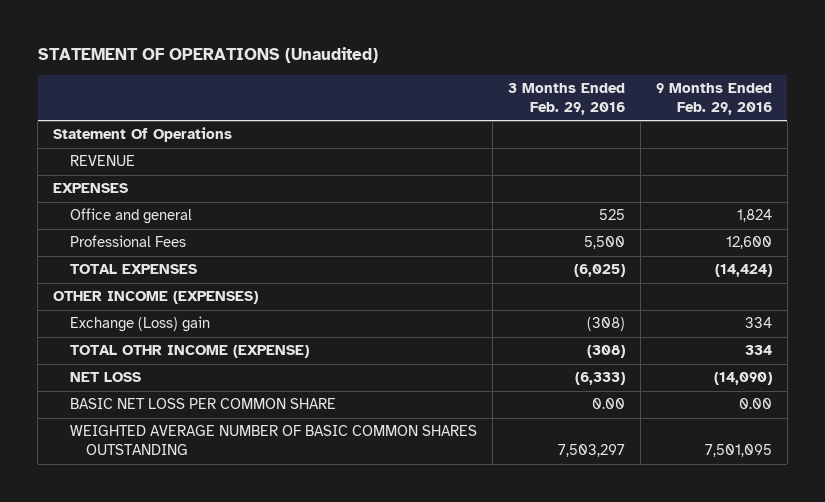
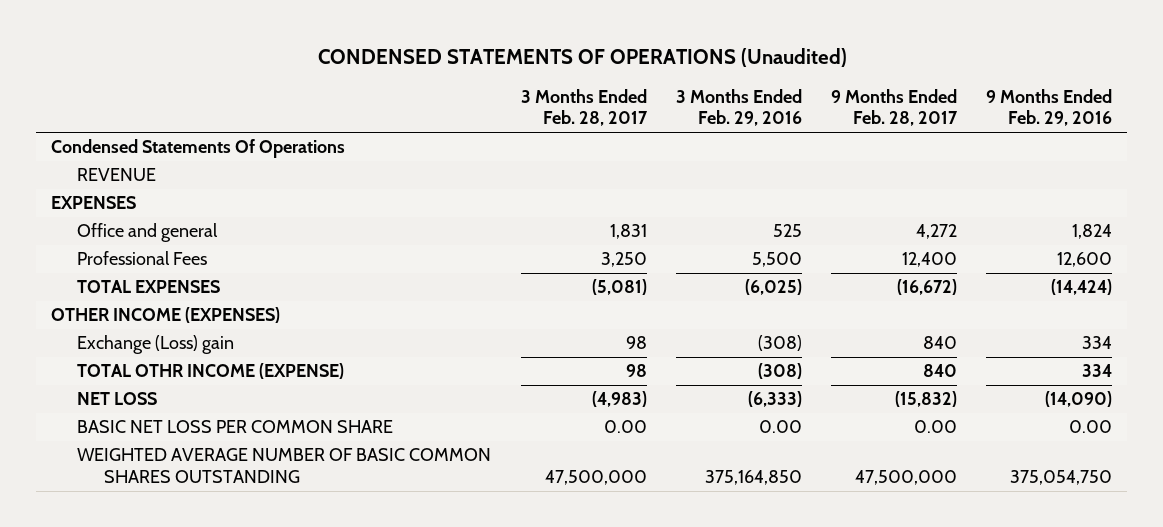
- STATEMENT OF OPERATIONS (Unaudited)
+ CONDENSED STATEMENTS OF OPERATIONS (Unaudited)
- | 3 Months Ended Feb. 29, 2016 | 9 Months Ended Feb. 29, 2016
+ | 3 Months Ended Feb. 28, 2017 | 3 Months Ended Feb. 29, 2016 | 9 Months Ended Feb. 28, 2017 | 9 Months Ended Feb. 29, 2016
- Statement Of Operations
+ Condensed Statements Of Operations
- WEIGHTED AVERAGE NUMBER OF BASIC COMMON SHARES OUTSTANDING | 7,503,297 | 7,501,095
+ WEIGHTED AVERAGE NUMBER OF BASIC COMMON SHARES OUTSTANDING | 47,500,000 | 375,164,850 | 47,500,000 | 375,054,750

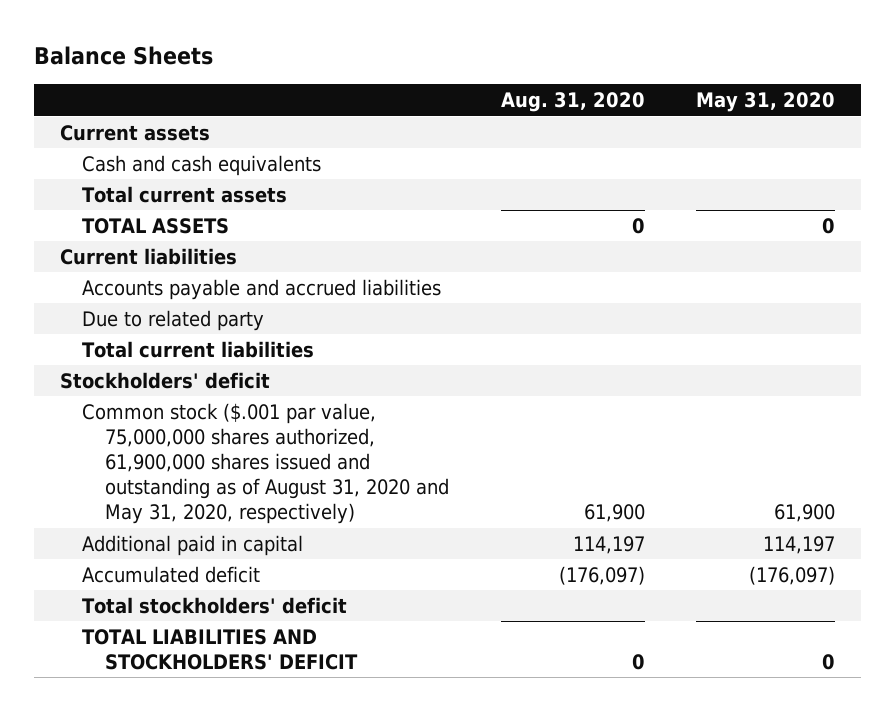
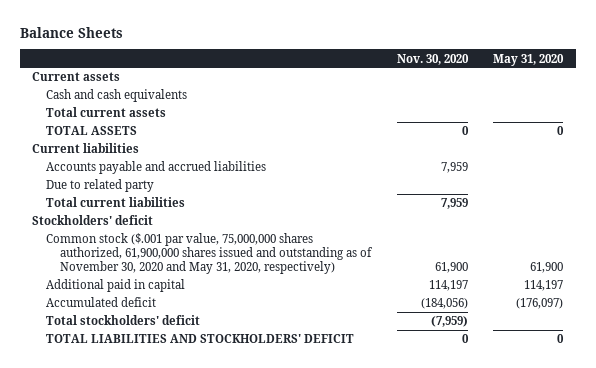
- | Aug. 31, 2020 | May 31, 2020
+ | Nov. 30, 2020 | May 31, 2020
- Common stock ($.001 par value, 75,000,000 shares authorized, 61,900,000 shares issued and outstanding as of August 31, 2020 and May 31, 2020, respectively) | 61,900 | 61,900
+ Common stock ($.001 par value, 75,000,000 shares authorized, 61,900,000 shares issued and outstanding as of November 30, 2020 and May 31, 2020, respectively) | 61,900 | 61,900

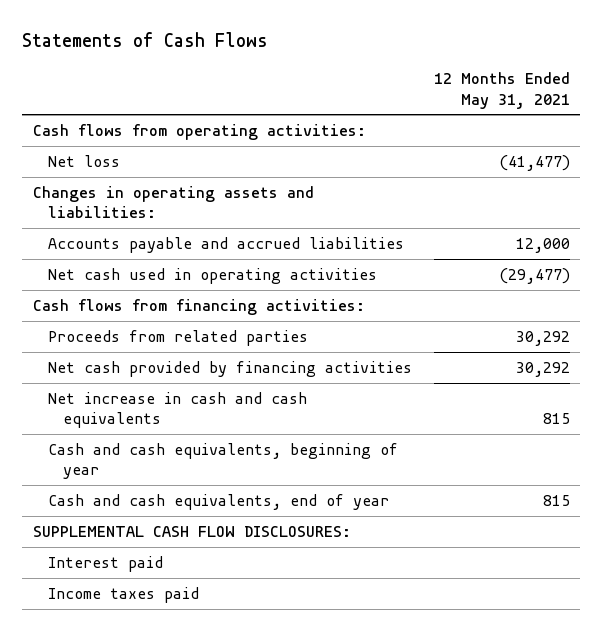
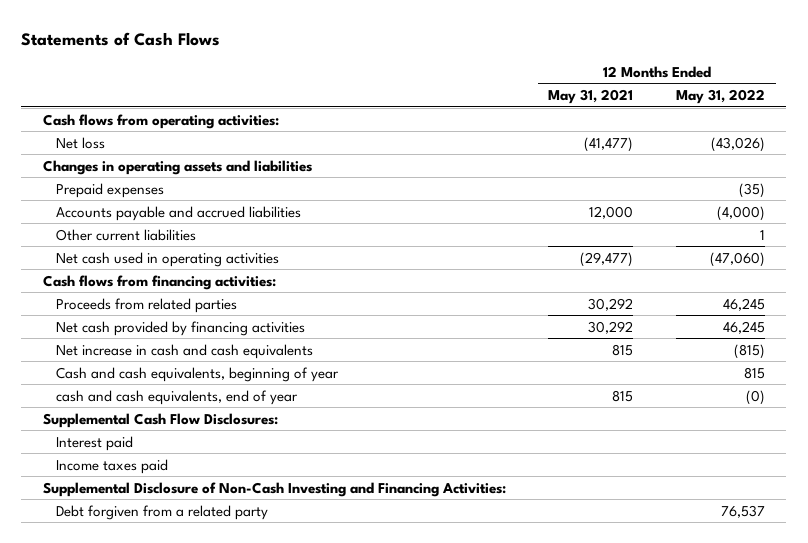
- | 12 Months Ended May 31, 2021
+ | 12 Months Ended May 31, 2021 | 12 Months Ended May 31, 2022
- Changes in operating assets and liabilities:
+ Changes in operating assets and liabilities
+ Prepaid expenses | | (35)
+ Other current liabilities | | 1
- Cash and cash equivalents, end of year | 815
- SUPPLEMENTAL CASH FLOW DISCLOSURES:
+ cash and cash equivalents, end of year | 815 | (0)
+ Supplemental Cash Flow Disclosures:
+ Supplemental Disclosure of Non-Cash Investing and Financing Activities:
+ Debt forgiven from a related party | | 76,537

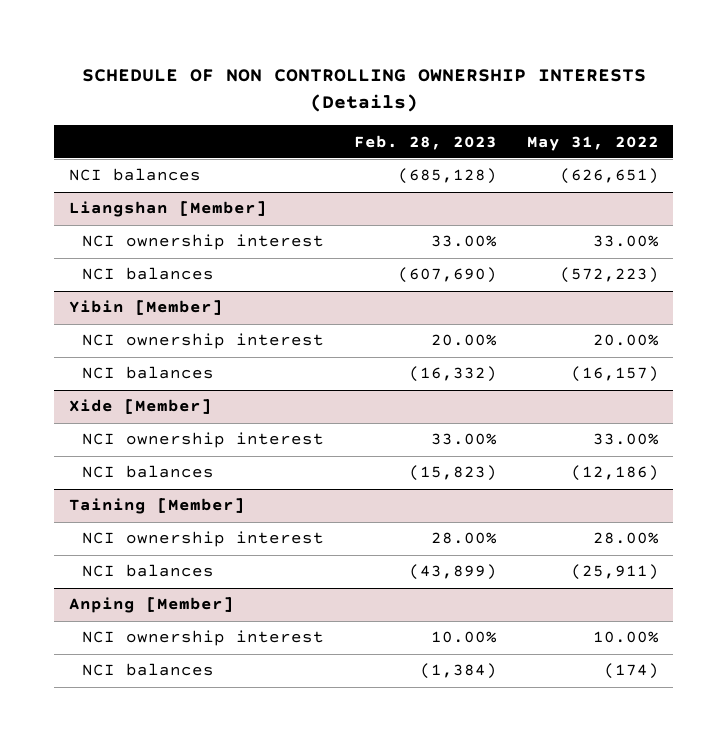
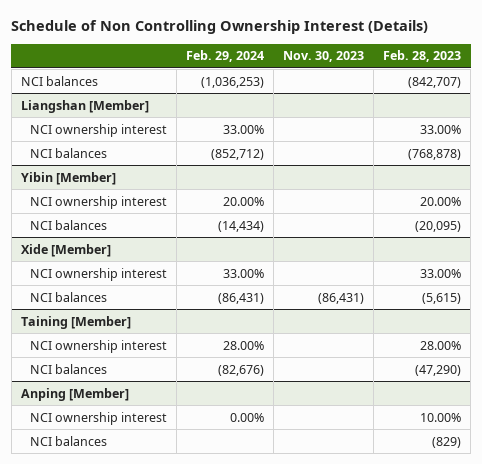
- SCHEDULE OF NON CONTROLLING OWNERSHIP INTERESTS (Details)
+ Schedule of Non Controlling Ownership Interest (Details)
- | Feb. 28, 2023 | May 31, 2022
+ | Feb. 29, 2024 | Nov. 30, 2023 | Feb. 28, 2023
- NCI balances | (685,128) | (626,651)
+ NCI balances | (1,036,253) | | (842,707)
@ Liangshan [Member]
- NCI balances | (607,690) | (572,223)
+ NCI balances | (852,712) | | (768,878)
@ Yibin [Member]
- NCI balances | (16,332) | (16,157)
+ NCI balances | (14,434) | | (20,095)
@ Xide [Member]
- NCI balances | (15,823) | (12,186)
+ NCI balances | (86,431) | (86,431) | (5,615)
@ Taining [Member]
- NCI balances | (43,899) | (25,911)
+ NCI balances | (82,676) | | (47,290)
@ Anping [Member]
- NCI balances | (1,384) | (174)
+ NCI balances | | | (829)

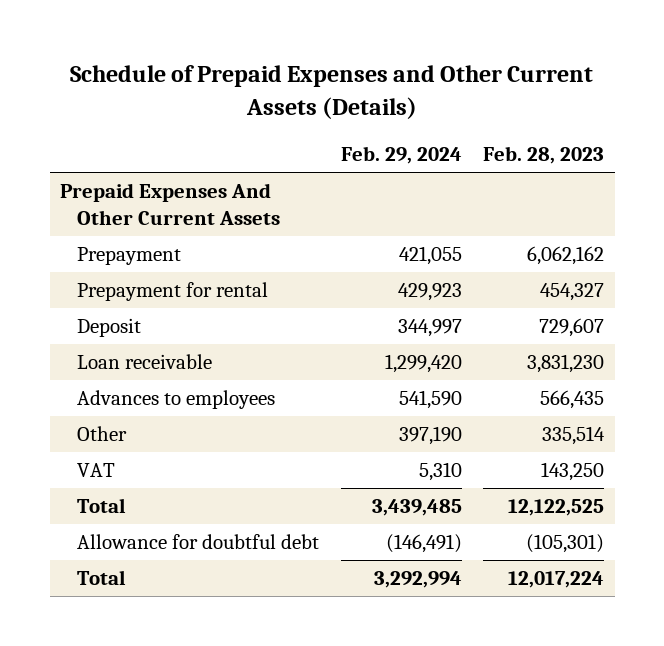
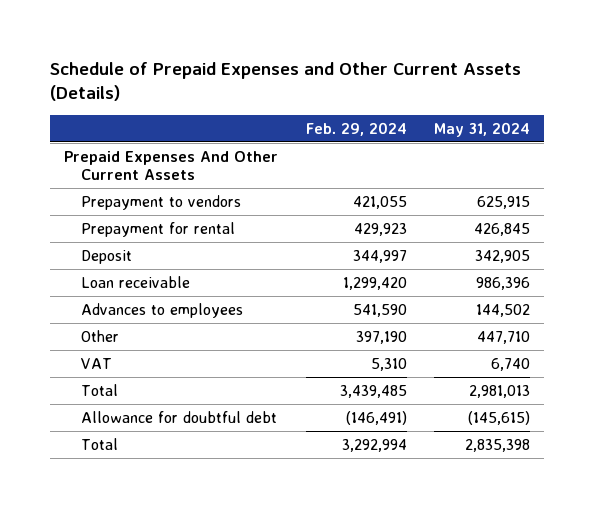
- | Feb. 29, 2024 | Feb. 28, 2023
+ | Feb. 29, 2024 | May 31, 2024
- Prepayment | 421,055 | 6,062,162
+ Prepayment to vendors | 421,055 | 625,915

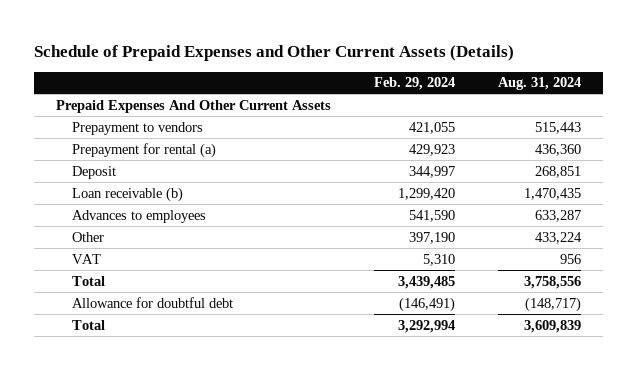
- | Feb. 29, 2024 | May 31, 2024
+ | Feb. 29, 2024 | Aug. 31, 2024
- Prepayment for rental | 429,923 | 426,845
+ Prepayment for rental (a) | 429,923 | 436,360
- Loan receivable | 1,299,420 | 986,396
+ Loan receivable (b) | 1,299,420 | 1,470,435

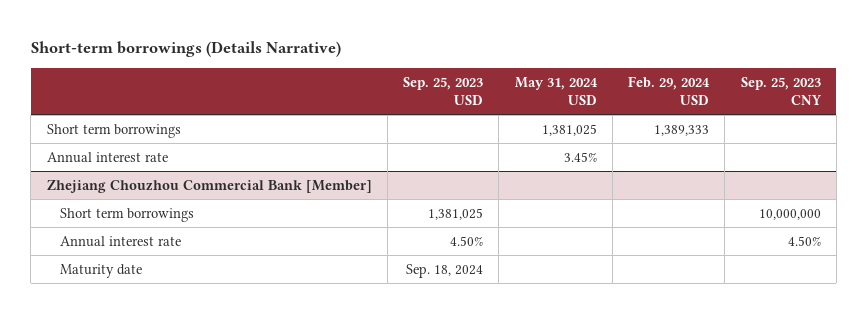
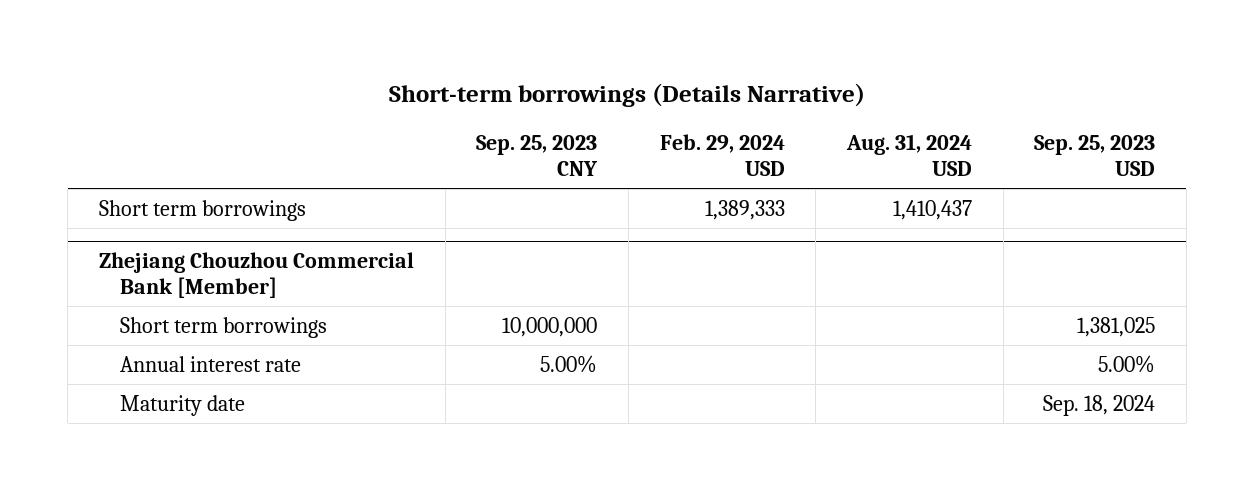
- | Sep. 25, 2023 USD | May 31, 2024 USD | Feb. 29, 2024 USD | Sep. 25, 2023 CNY
+ | Sep. 25, 2023 CNY | Feb. 29, 2024 USD | Aug. 31, 2024 USD | Sep. 25, 2023 USD
- Annual interest rate | | 3.45% | |
@ Zhejiang Chouzhou Commercial Bank [Member]
- Annual interest rate | 4.50% | | | 4.50%
+ Annual interest rate | 5.00% | | | 5.00%

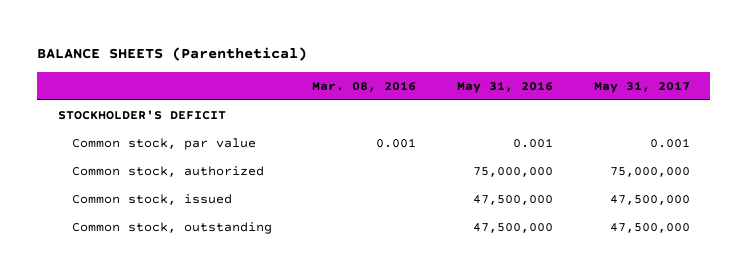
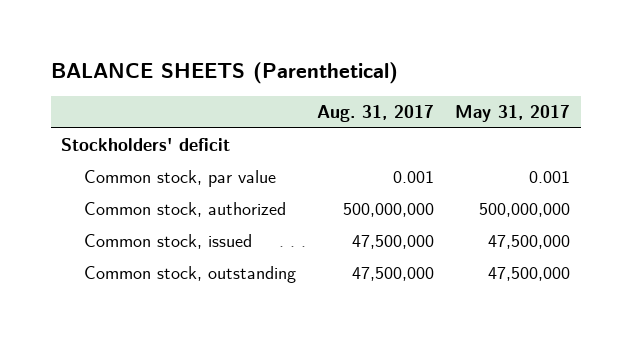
- | Mar. 08, 2016 | May 31, 2016 | May 31, 2017
+ | Aug. 31, 2017 | May 31, 2017
- STOCKHOLDER'S DEFICIT
+ Stockholders' deficit
- Common stock, authorized | | 75,000,000 | 75,000,000
+ Common stock, authorized | 500,000,000 | 500,000,000

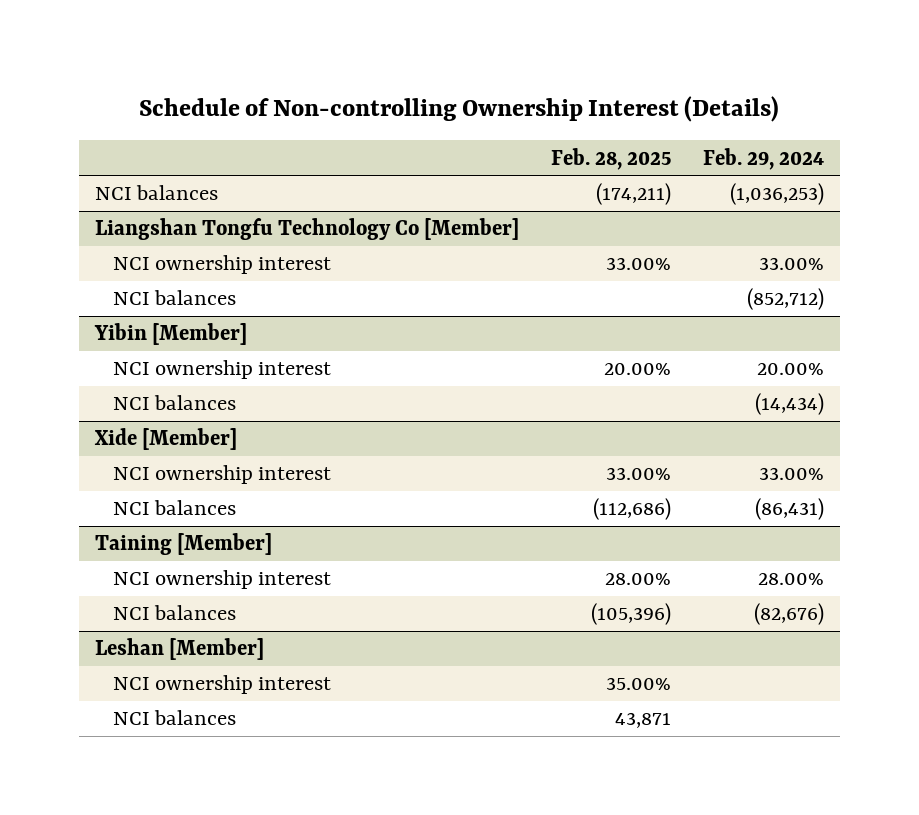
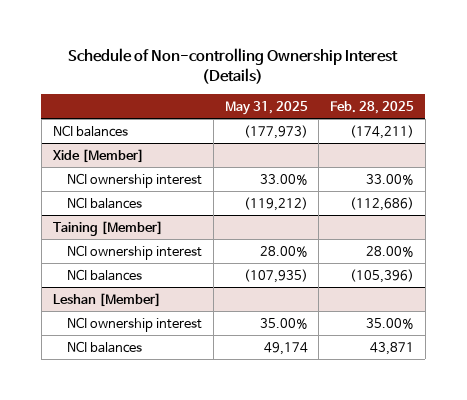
- | Feb. 28, 2025 | Feb. 29, 2024
+ | May 31, 2025 | Feb. 28, 2025
- Liangshan Tongfu Technology Co [Member]
- NCI ownership interest | 33.00% | 33.00%
- NCI balances | | (852,712)
- Yibin [Member]
- NCI ownership interest | 20.00% | 20.00%
- NCI balances | | (14,434)

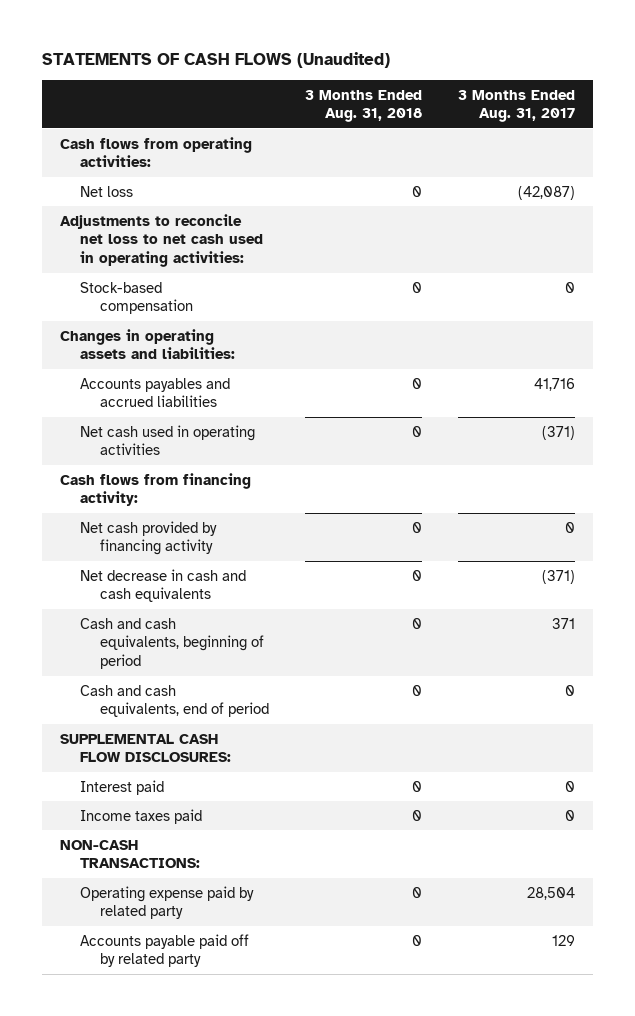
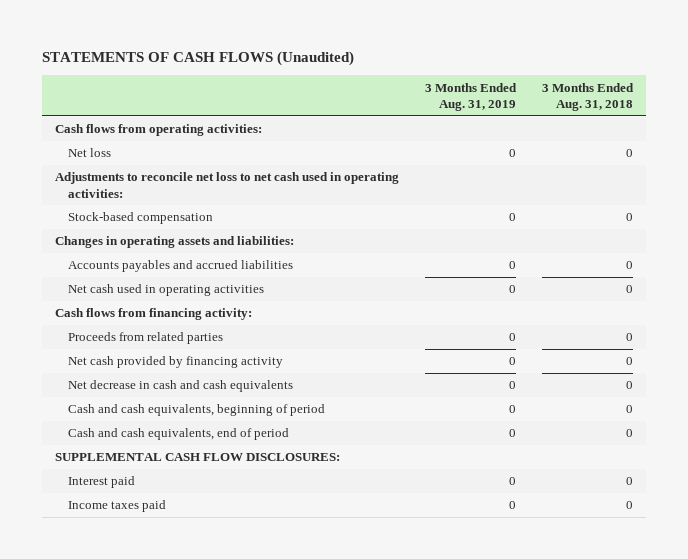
- | 3 Months Ended Aug. 31, 2018 | 3 Months Ended Aug. 31, 2017
+ | 3 Months Ended Aug. 31, 2019 | 3 Months Ended Aug. 31, 2018
+ Proceeds from related parties | 0 | 0
- NON-CASH TRANSACTIONS:
- Operating expense paid by related party | 0 | 28,504
- Accounts payable paid off by related party | 0 | 129

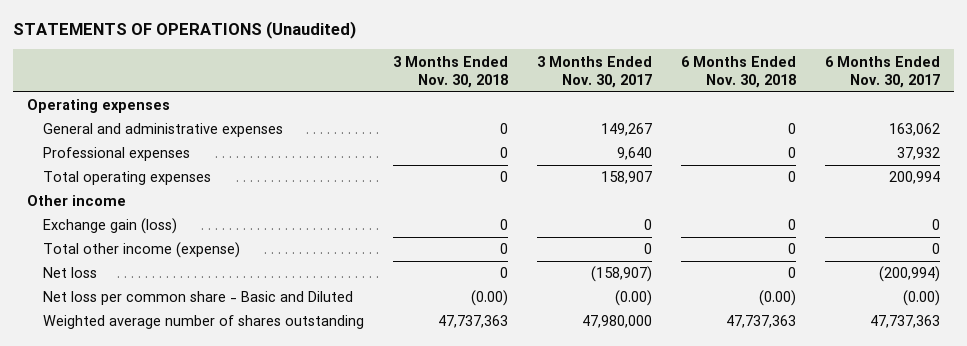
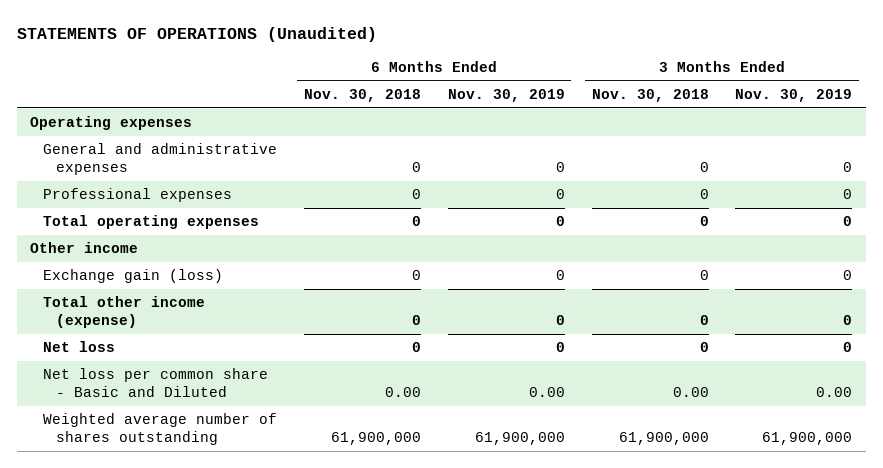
- | 3 Months Ended Nov. 30, 2018 | 3 Months Ended Nov. 30, 2017 | 6 Months Ended Nov. 30, 2018 | 6 Months Ended Nov. 30, 2017
+ | 6 Months Ended Nov. 30, 2018 | 6 Months Ended Nov. 30, 2019 | 3 Months Ended Nov. 30, 2018 | 3 Months Ended Nov. 30, 2019
- Net loss per common share - Basic and Diluted | (0.00) | (0.00) | (0.00) | (0.00)
- Weighted average number of shares outstanding | 47,737,363 | 47,980,000 | 47,737,363 | 47,737,363
+ Net loss per common share - Basic and Diluted | 0.00 | 0.00 | 0.00 | 0.00
+ Weighted average number of shares outstanding | 61,900,000 | 61,900,000 | 61,900,000 | 61,900,000

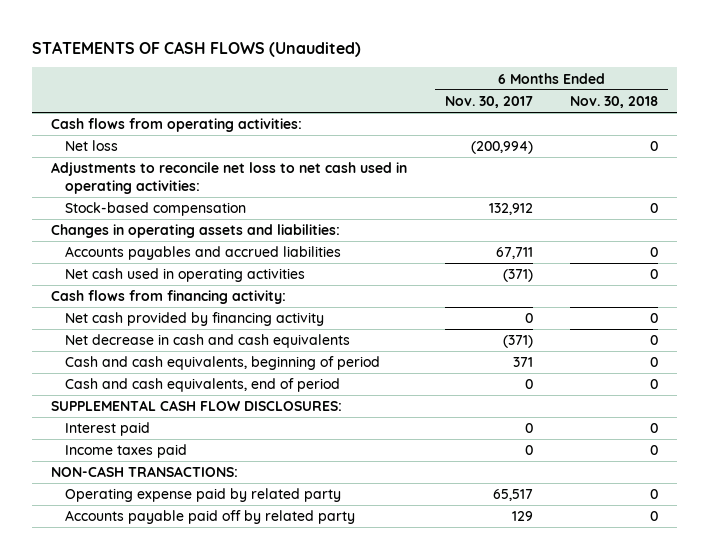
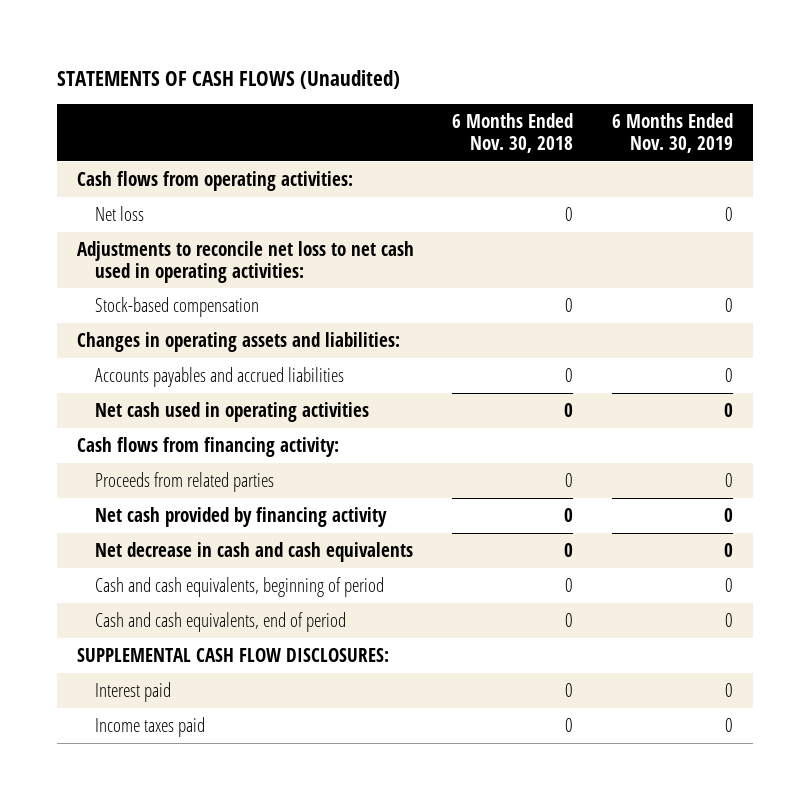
- | 6 Months Ended Nov. 30, 2017 | 6 Months Ended Nov. 30, 2018
+ | 6 Months Ended Nov. 30, 2018 | 6 Months Ended Nov. 30, 2019
+ Proceeds from related parties | 0 | 0
- NON-CASH TRANSACTIONS:
- Operating expense paid by related party | 65,517 | 0
- Accounts payable paid off by related party | 129 | 0

